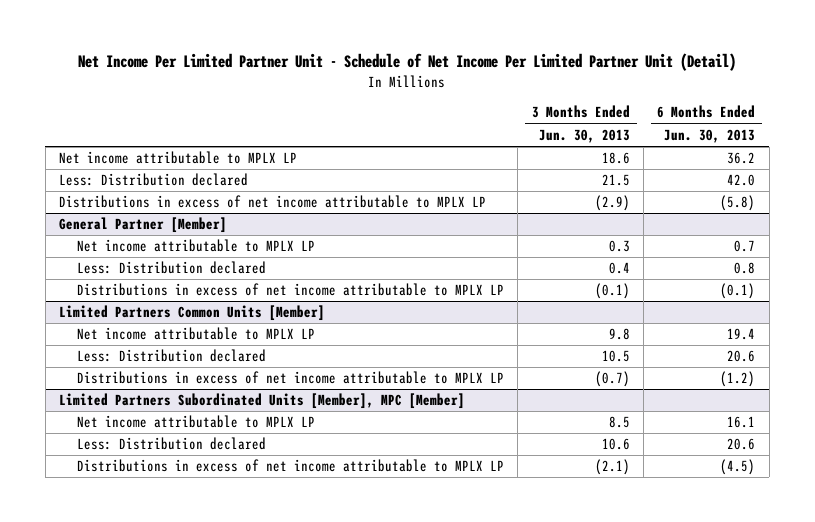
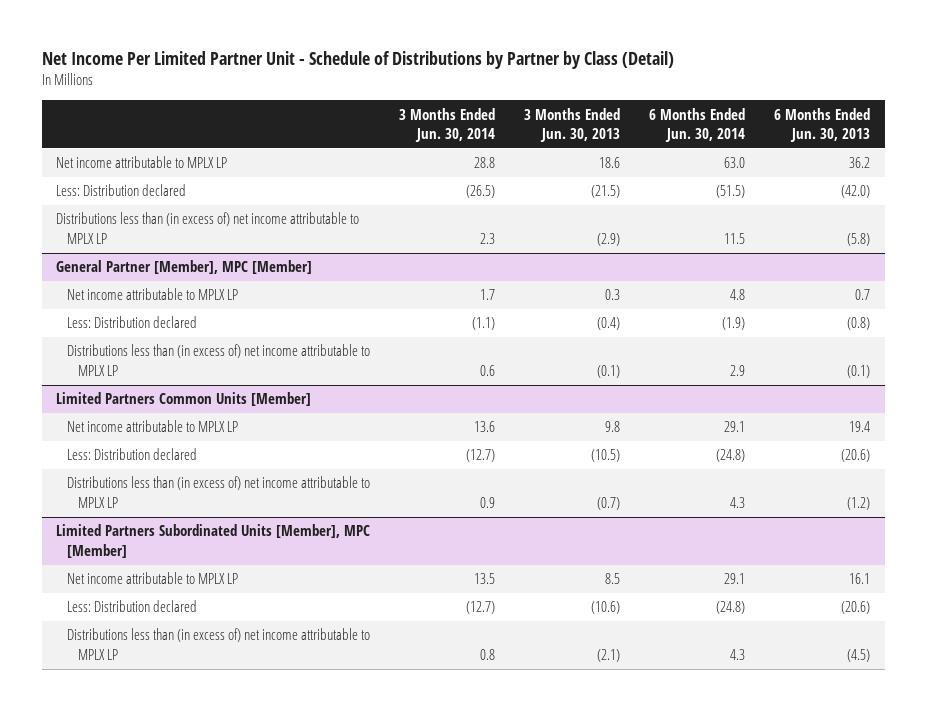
- Net Income Per Limited Partner Unit - Schedule of Net Income Per Limited Partner Unit (Detail)
+ Net Income Per Limited Partner Unit - Schedule of Distributions by Partner by Class (Detail)
- | 3 Months Ended Jun. 30, 2013 | 6 Months Ended Jun. 30, 2013
+ | 3 Months Ended Jun. 30, 2014 | 3 Months Ended Jun. 30, 2013 | 6 Months Ended Jun. 30, 2014 | 6 Months Ended Jun. 30, 2013
- Less: Distribution declared | 21.5 | 42.0
- Distributions in excess of net income attributable to MPLX LP | (2.9) | (5.8)
- General Partner [Member]
+ Less: Distribution declared | (26.5) | (21.5) | (51.5) | (42.0)
+ Distributions less than (in excess of) net income attributable to MPLX LP | 2.3 | (2.9) | 11.5 | (5.8)
+ General Partner [Member], MPC [Member]
- Less: Distribution declared | 0.4 | 0.8
- Distributions in excess of net income attributable to MPLX LP | (0.1) | (0.1)
+ Less: Distribution declared | (1.1) | (0.4) | (1.9) | (0.8)
+ Distributions less than (in excess of) net income attributable to MPLX LP | 0.6 | (0.1) | 2.9 | (0.1)
@ Limited Partners Common Units [Member]
- Less: Distribution declared | 10.5 | 20.6
- Distributions in excess of net income attributable to MPLX LP | (0.7) | (1.2)
+ Less: Distribution declared | (12.7) | (10.5) | (24.8) | (20.6)
+ Distributions less than (in excess of) net income attributable to MPLX LP | 0.9 | (0.7) | 4.3 | (1.2)
@ Limited Partners Subordinated Units [Member], MPC [Member]
- Less: Distribution declared | 10.6 | 20.6
- Distributions in excess of net income attributable to MPLX LP | (2.1) | (4.5)
+ Less: Distribution declared | (12.7) | (10.6) | (24.8) | (20.6)
+ Distributions less than (in excess of) net income attributable to MPLX LP | 0.8 | (2.1) | 4.3 | (4.5)

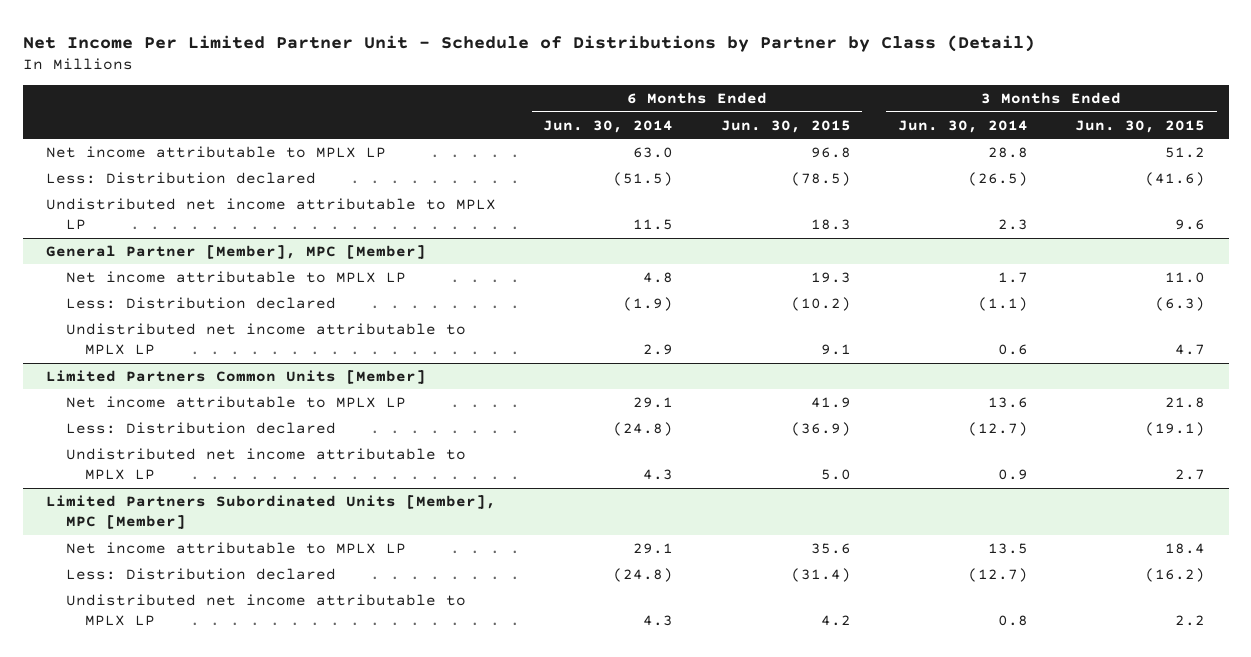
- | 3 Months Ended Jun. 30, 2014 | 3 Months Ended Jun. 30, 2013 | 6 Months Ended Jun. 30, 2014 | 6 Months Ended Jun. 30, 2013
+ | 6 Months Ended Jun. 30, 2014 | 6 Months Ended Jun. 30, 2015 | 3 Months Ended Jun. 30, 2014 | 3 Months Ended Jun. 30, 2015
- Distributions less than (in excess of) net income attributable to MPLX LP | 2.3 | (2.9) | 11.5 | (5.8)
+ Undistributed net income attributable to MPLX LP | 11.5 | 18.3 | 2.3 | 9.6
@ General Partner [Member], MPC [Member]
- Distributions less than (in excess of) net income attributable to MPLX LP | 0.6 | (0.1) | 2.9 | (0.1)
+ Undistributed net income attributable to MPLX LP | 2.9 | 9.1 | 0.6 | 4.7
@ Limited Partners Common Units [Member]
- Distributions less than (in excess of) net income attributable to MPLX LP | 0.9 | (0.7) | 4.3 | (1.2)
+ Undistributed net income attributable to MPLX LP | 4.3 | 5.0 | 0.9 | 2.7
@ Limited Partners Subordinated Units [Member], MPC [Member]
- Distributions less than (in excess of) net income attributable to MPLX LP | 0.8 | (2.1) | 4.3 | (4.5)
+ Undistributed net income attributable to MPLX LP | 4.3 | 4.2 | 0.8 | 2.2

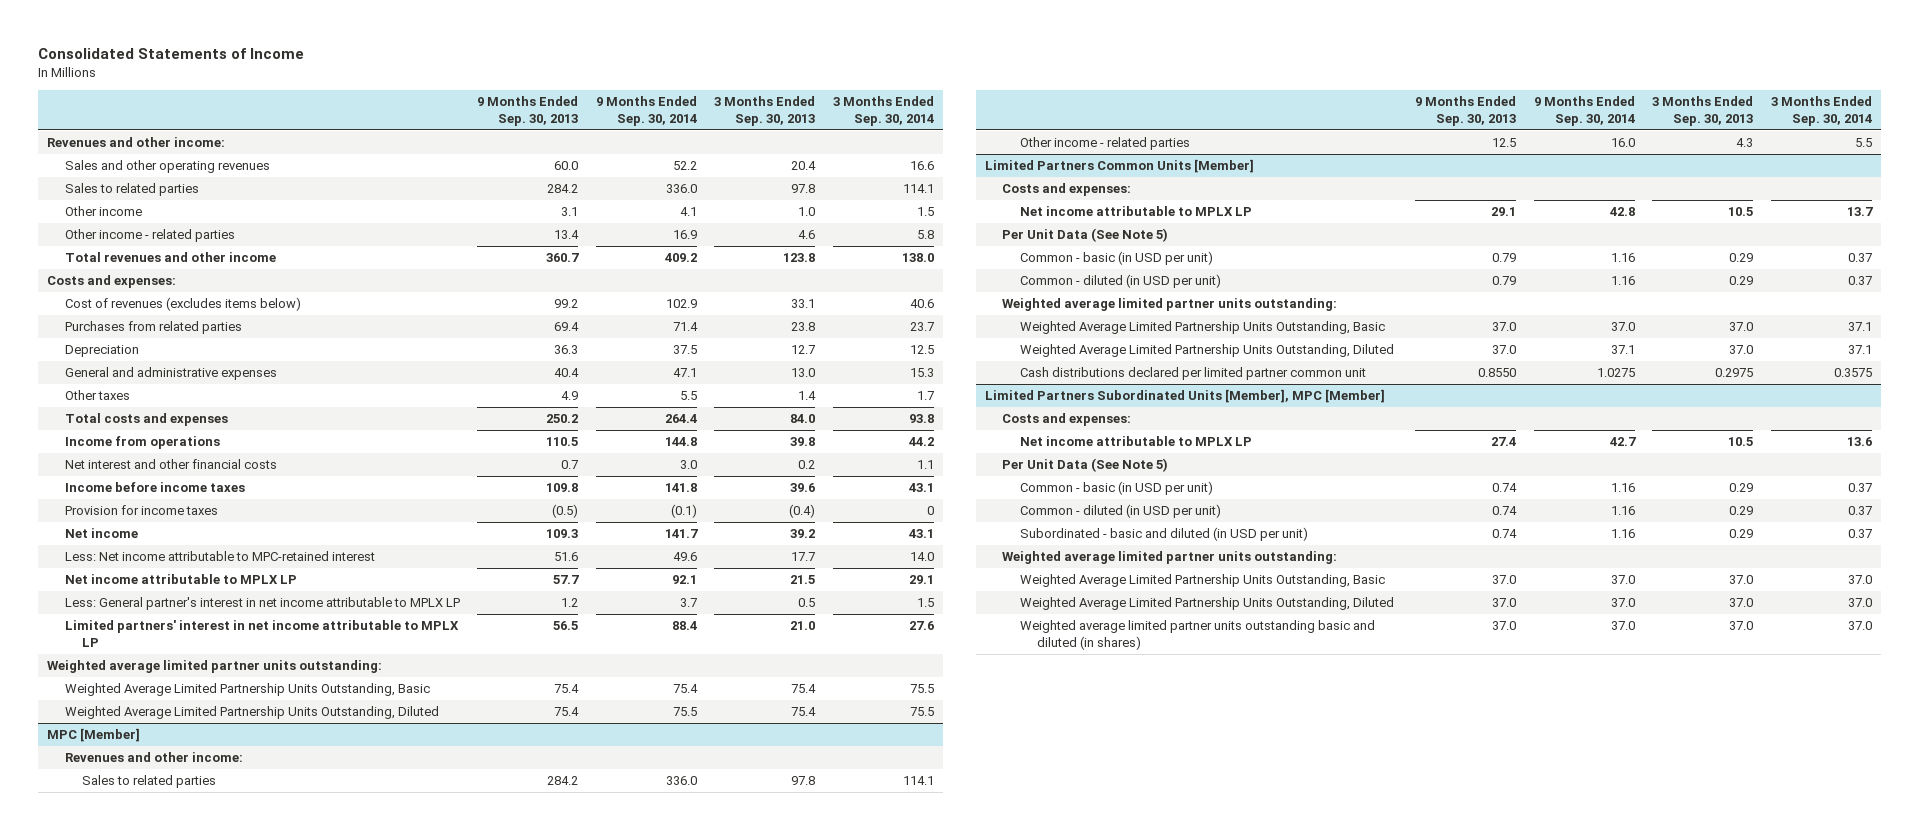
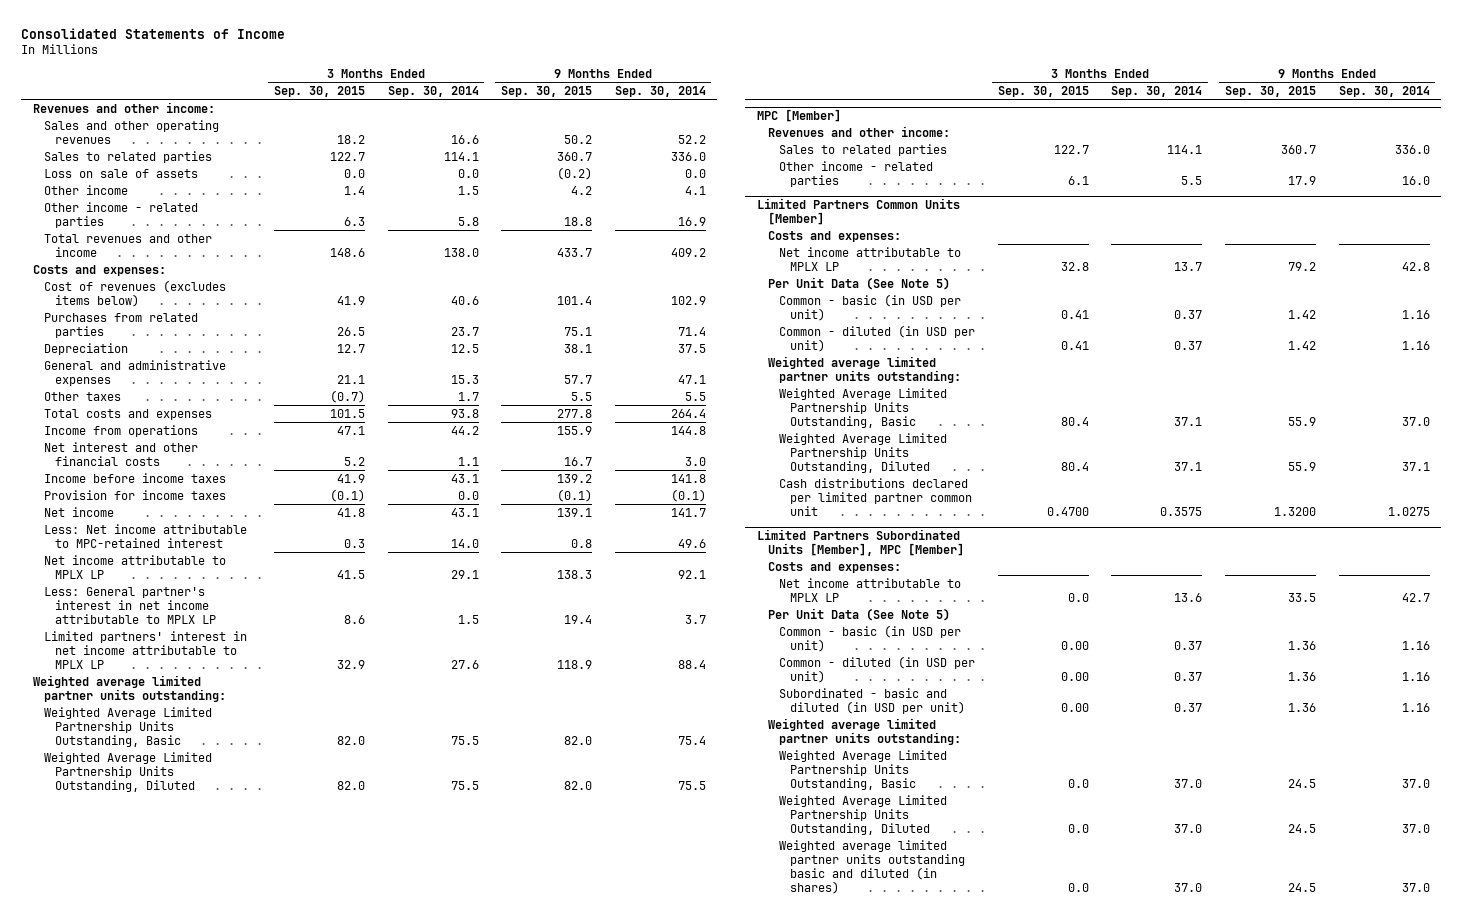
- | 9 Months Ended Sep. 30, 2013 | 9 Months Ended Sep. 30, 2014 | 3 Months Ended Sep. 30, 2013 | 3 Months Ended Sep. 30, 2014
+ | 3 Months Ended Sep. 30, 2015 | 3 Months Ended Sep. 30, 2014 | 9 Months Ended Sep. 30, 2015 | 9 Months Ended Sep. 30, 2014
+ Loss on sale of assets | 0.0 | 0.0 | (0.2) | 0.0
- Provision for income taxes | (0.5) | (0.1) | (0.4) | 0
+ Provision for income taxes | (0.1) | 0.0 | (0.1) | (0.1)

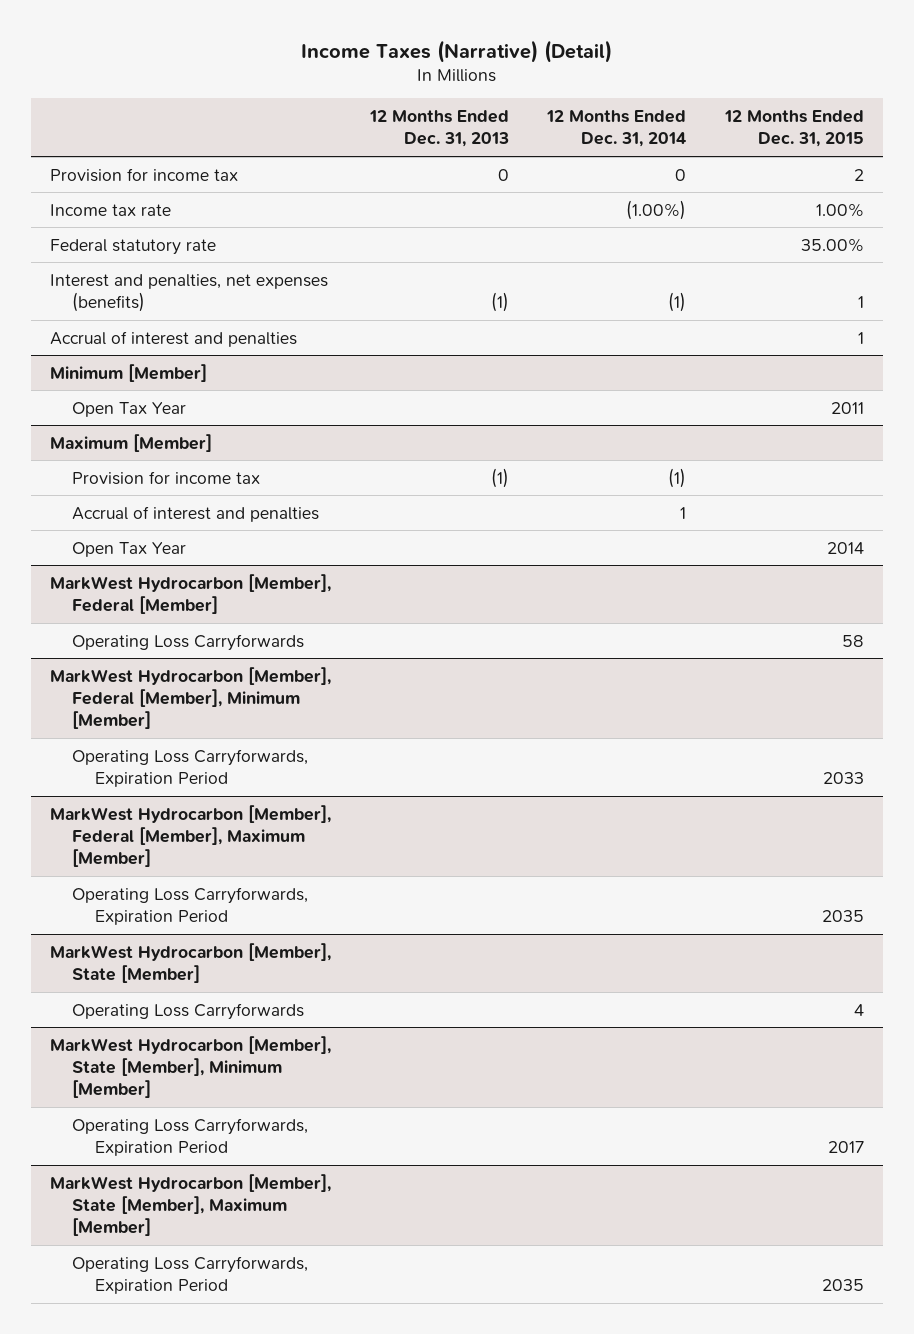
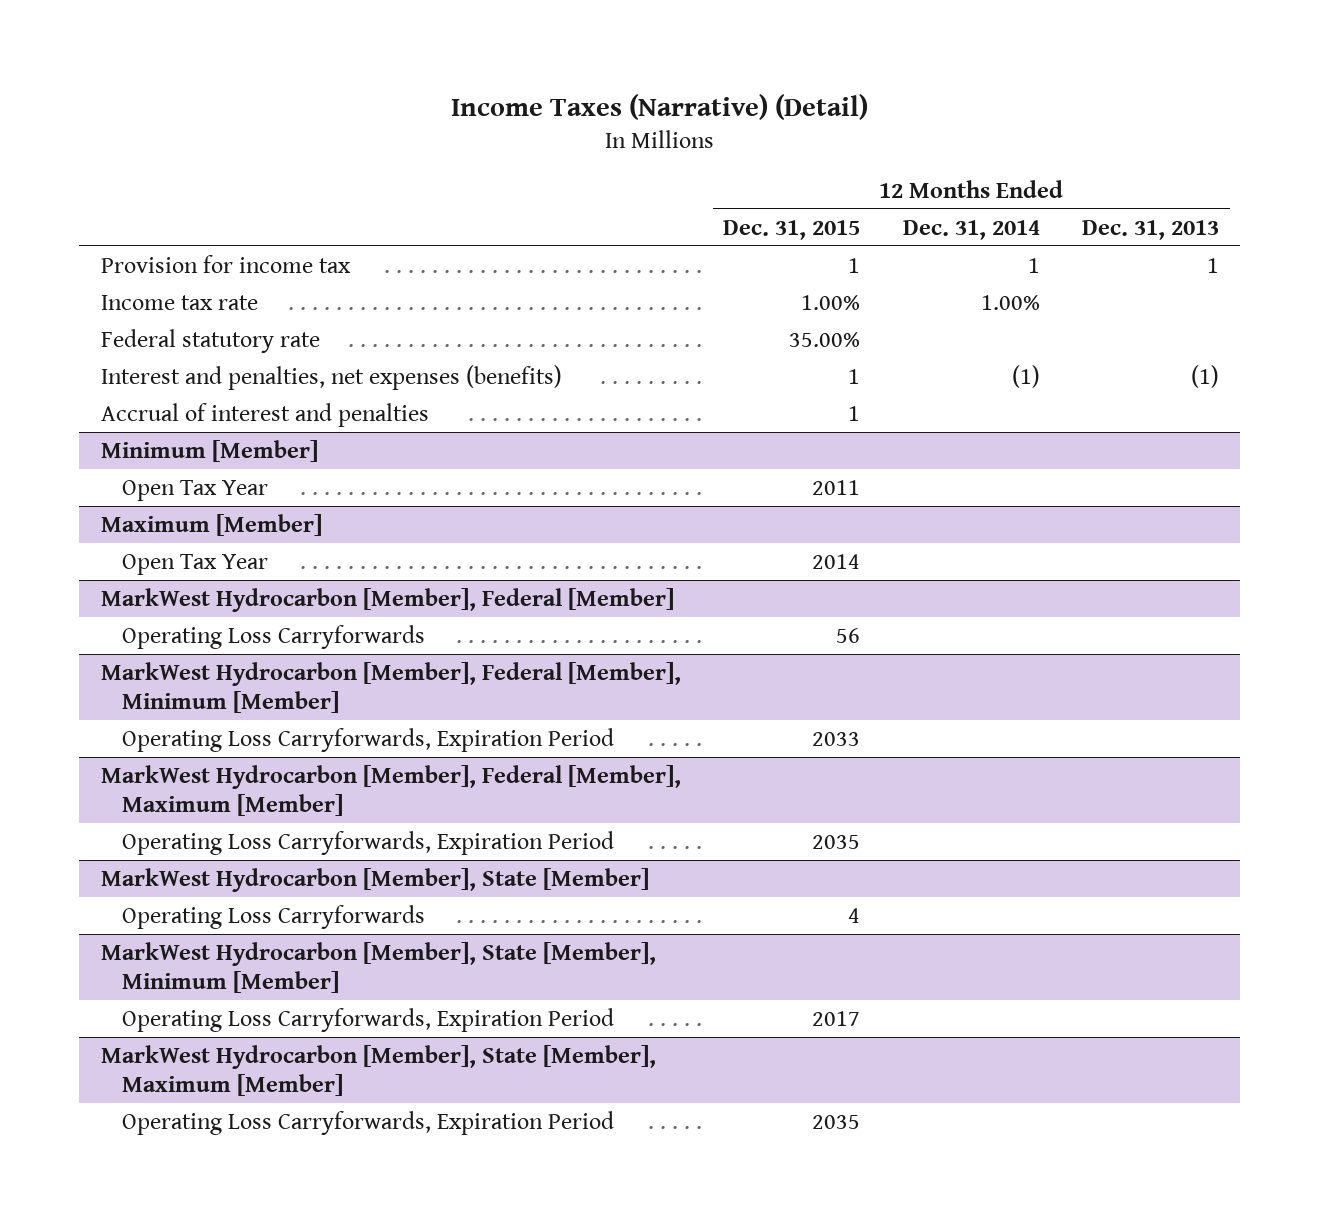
- | 12 Months Ended Dec. 31, 2013 | 12 Months Ended Dec. 31, 2014 | 12 Months Ended Dec. 31, 2015
+ | 12 Months Ended Dec. 31, 2015 | 12 Months Ended Dec. 31, 2014 | 12 Months Ended Dec. 31, 2013
- Provision for income tax | 0 | 0 | 2
- Income tax rate | | (1.00%) | 1.00%
+ Provision for income tax | 1 | 1 | 1
+ Income tax rate | 1.00% | 1.00% |
@ Maximum [Member]
- Provision for income tax | (1) | (1) |
- Accrual of interest and penalties | | 1 |
@ MarkWest Hydrocarbon [Member], Federal [Member]
- Operating Loss Carryforwards | | | 58
+ Operating Loss Carryforwards | 56 | |

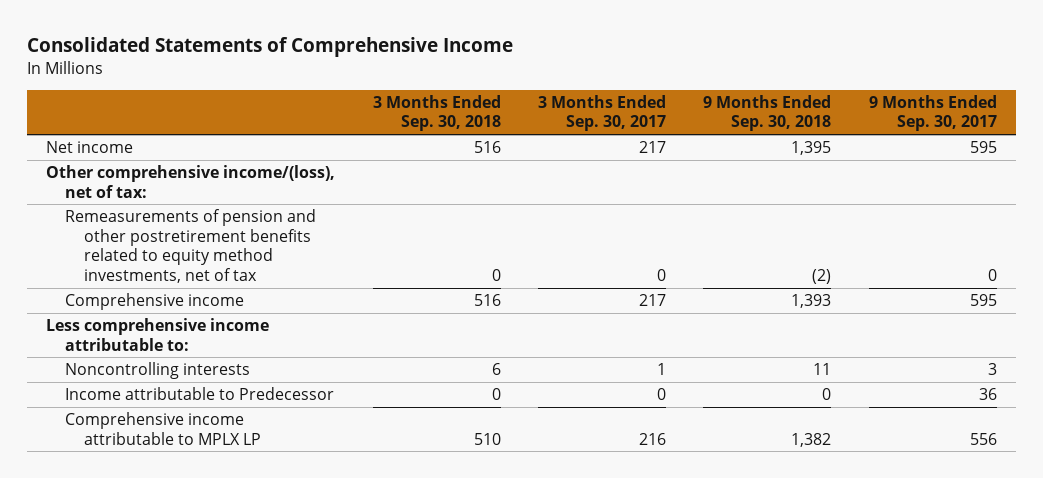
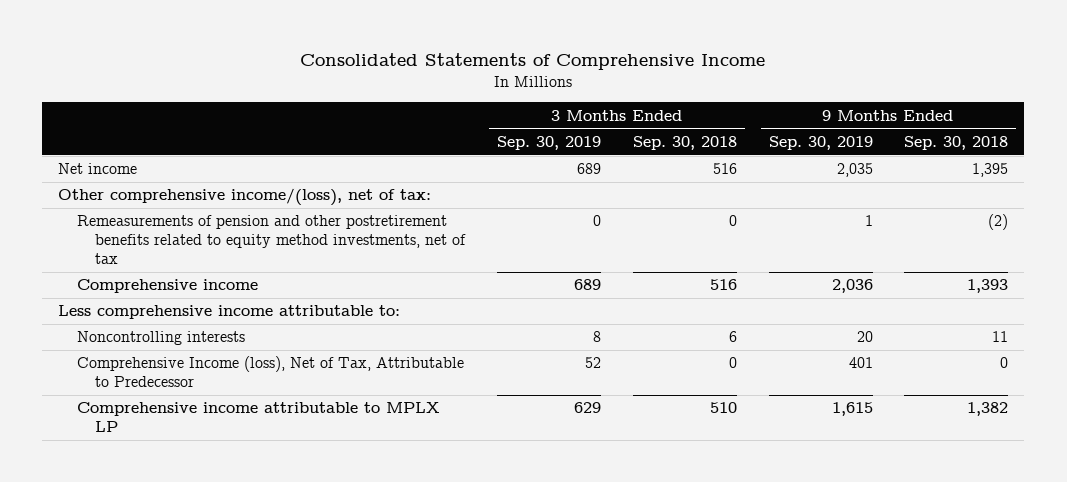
- | 3 Months Ended Sep. 30, 2018 | 3 Months Ended Sep. 30, 2017 | 9 Months Ended Sep. 30, 2018 | 9 Months Ended Sep. 30, 2017
+ | 3 Months Ended Sep. 30, 2019 | 3 Months Ended Sep. 30, 2018 | 9 Months Ended Sep. 30, 2019 | 9 Months Ended Sep. 30, 2018
- Income attributable to Predecessor | 0 | 0 | 0 | 36
+ Comprehensive Income (loss), Net of Tax, Attributable to Predecessor | 52 | 0 | 401 | 0

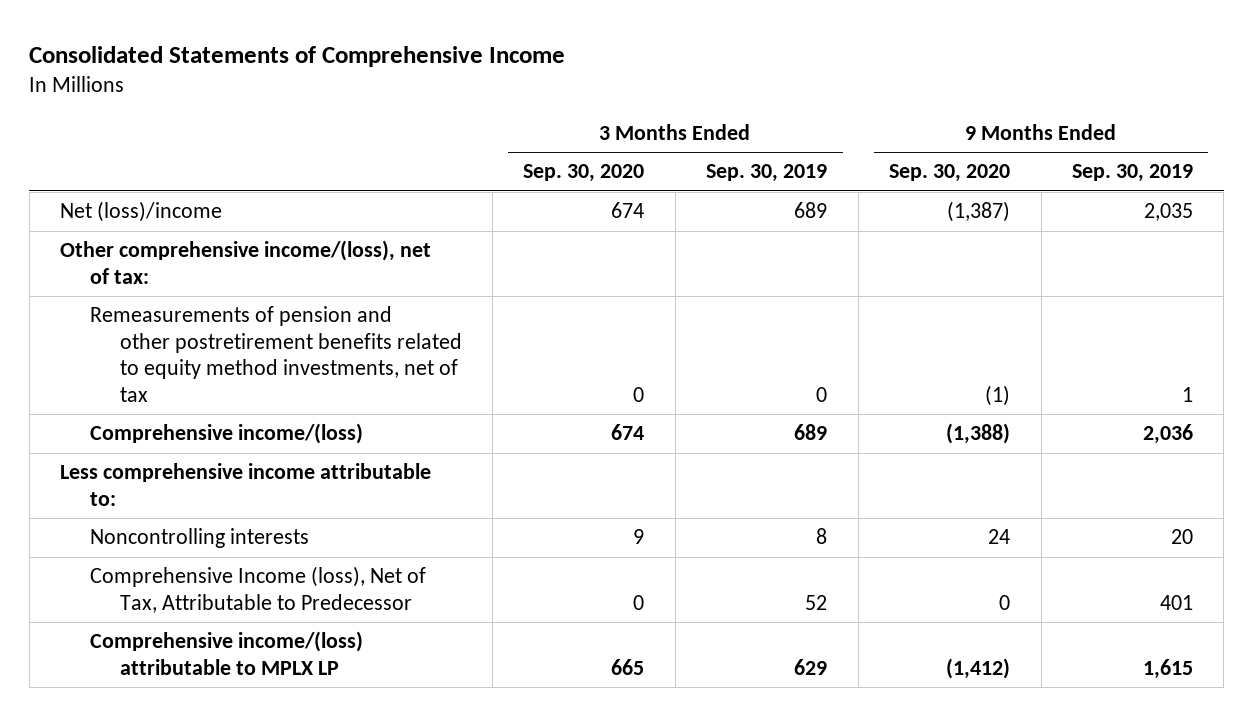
- | 3 Months Ended Sep. 30, 2019 | 3 Months Ended Sep. 30, 2018 | 9 Months Ended Sep. 30, 2019 | 9 Months Ended Sep. 30, 2018
+ | 3 Months Ended Sep. 30, 2020 | 3 Months Ended Sep. 30, 2019 | 9 Months Ended Sep. 30, 2020 | 9 Months Ended Sep. 30, 2019
- Net income | 689 | 516 | 2,035 | 1,395
+ Net (loss)/income | 674 | 689 | (1,387) | 2,035
- Comprehensive income | 689 | 516 | 2,036 | 1,393
+ Comprehensive income/(loss) | 674 | 689 | (1,388) | 2,036
- Comprehensive income attributable to MPLX LP | 629 | 510 | 1,615 | 1,382
+ Comprehensive income/(loss) attributable to MPLX LP | 665 | 629 | (1,412) | 1,615

